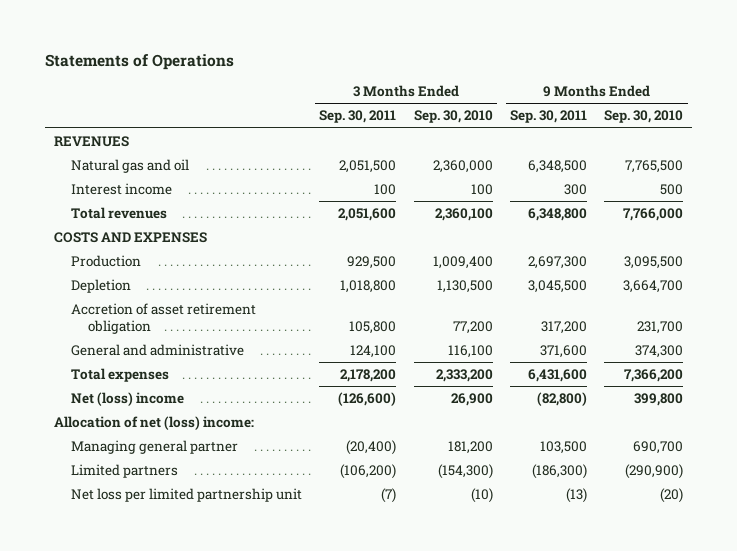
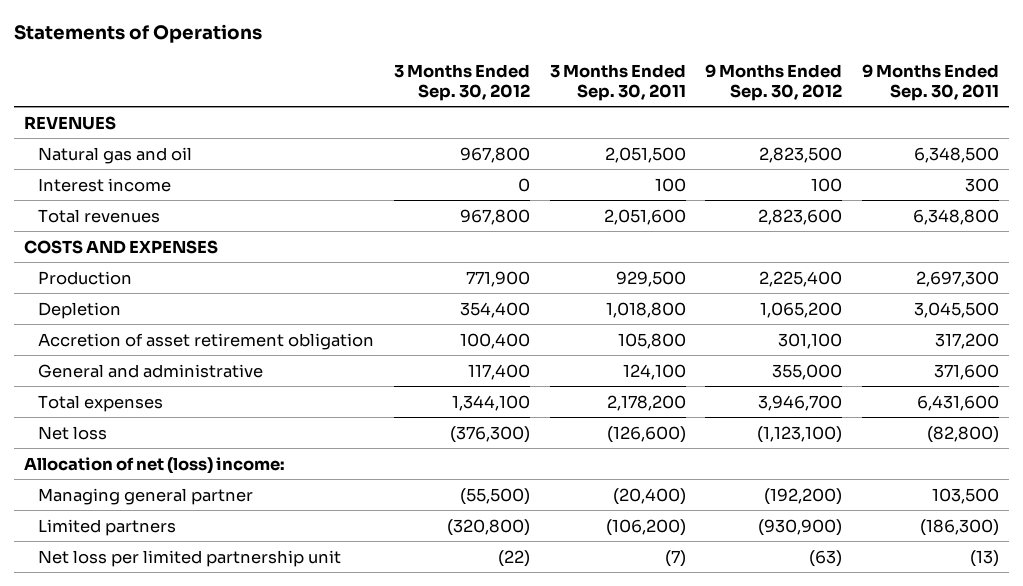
- | 3 Months Ended Sep. 30, 2011 | 3 Months Ended Sep. 30, 2010 | 9 Months Ended Sep. 30, 2011 | 9 Months Ended Sep. 30, 2010
+ | 3 Months Ended Sep. 30, 2012 | 3 Months Ended Sep. 30, 2011 | 9 Months Ended Sep. 30, 2012 | 9 Months Ended Sep. 30, 2011
- Net (loss) income | (126,600) | 26,900 | (82,800) | 399,800
+ Net loss | (376,300) | (126,600) | (1,123,100) | (82,800)

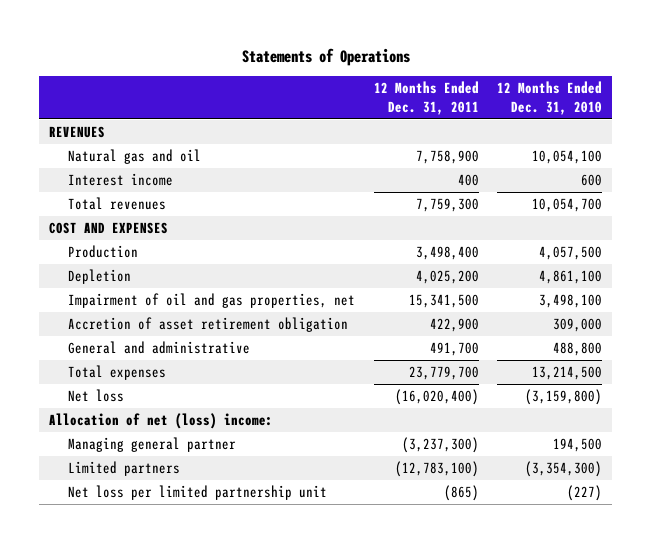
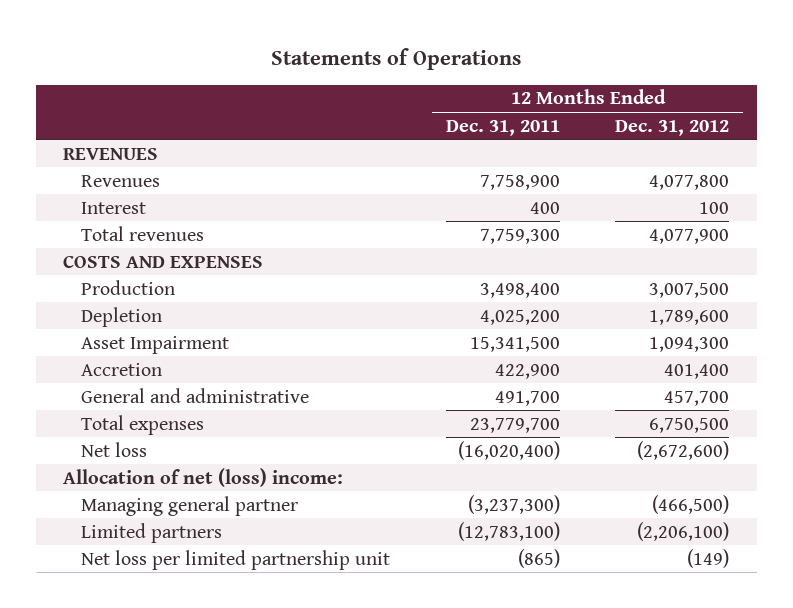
- | 12 Months Ended Dec. 31, 2011 | 12 Months Ended Dec. 31, 2010
+ | 12 Months Ended Dec. 31, 2011 | 12 Months Ended Dec. 31, 2012
- Natural gas and oil | 7,758,900 | 10,054,100
- Interest income | 400 | 600
+ Revenues | 7,758,900 | 4,077,800
+ Interest | 400 | 100
- COST AND EXPENSES
+ COSTS AND EXPENSES
- Impairment of oil and gas properties, net | 15,341,500 | 3,498,100
- Accretion of asset retirement obligation | 422,900 | 309,000
+ Asset Impairment | 15,341,500 | 1,094,300
+ Accretion | 422,900 | 401,400

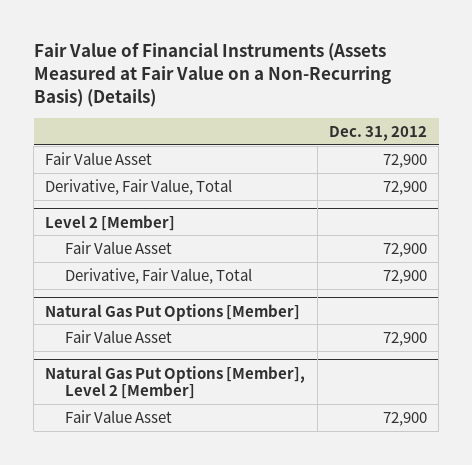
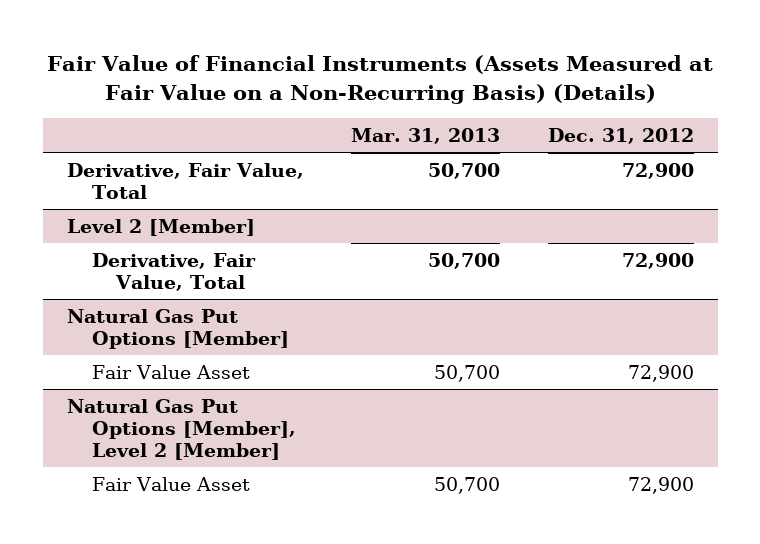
- | Dec. 31, 2012
+ | Mar. 31, 2013 | Dec. 31, 2012
- Fair Value Asset | 72,900
@ Level 2 [Member]
- Fair Value Asset | 72,900

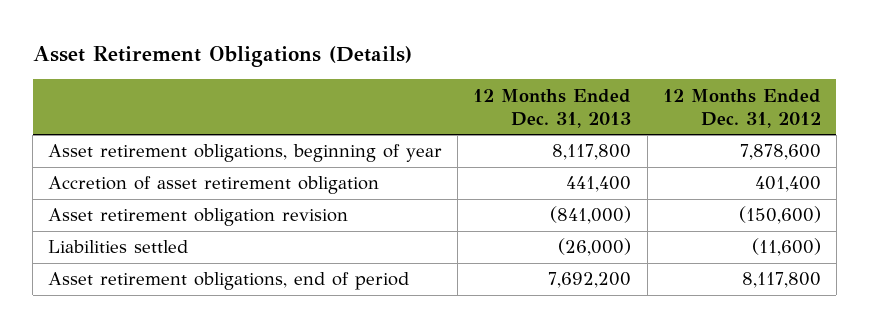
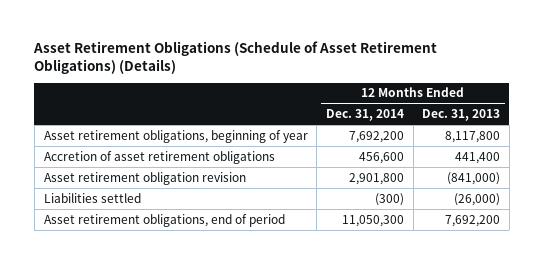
- Asset Retirement Obligations (Details)
+ Asset Retirement Obligations (Schedule of Asset Retirement Obligations) (Details)
- | 12 Months Ended Dec. 31, 2013 | 12 Months Ended Dec. 31, 2012
+ | 12 Months Ended Dec. 31, 2014 | 12 Months Ended Dec. 31, 2013
- Accretion of asset retirement obligation | 441,400 | 401,400
+ Accretion of asset retirement obligations | 456,600 | 441,400

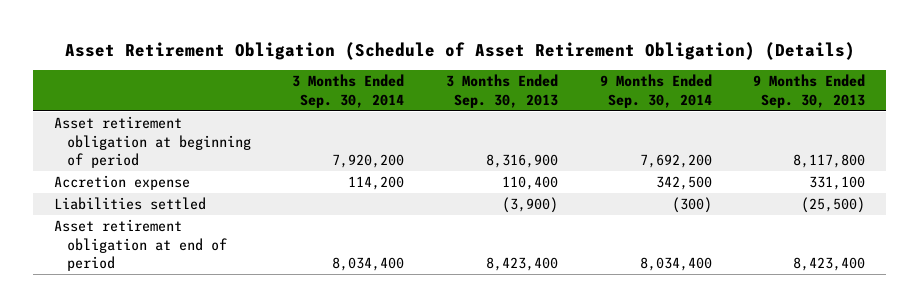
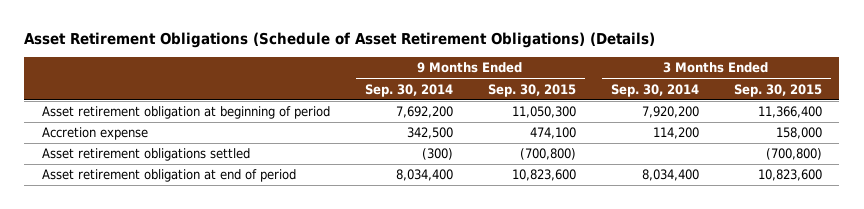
- Asset Retirement Obligation (Schedule of Asset Retirement Obligation) (Details)
+ Asset Retirement Obligations (Schedule of Asset Retirement Obligations) (Details)
- | 3 Months Ended Sep. 30, 2014 | 3 Months Ended Sep. 30, 2013 | 9 Months Ended Sep. 30, 2014 | 9 Months Ended Sep. 30, 2013
+ | 9 Months Ended Sep. 30, 2014 | 9 Months Ended Sep. 30, 2015 | 3 Months Ended Sep. 30, 2014 | 3 Months Ended Sep. 30, 2015
- Liabilities settled | | (3,900) | (300) | (25,500)
+ Asset retirement obligations settled | (300) | (700,800) | | (700,800)

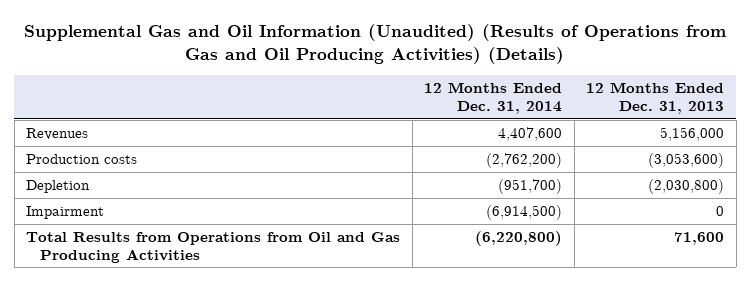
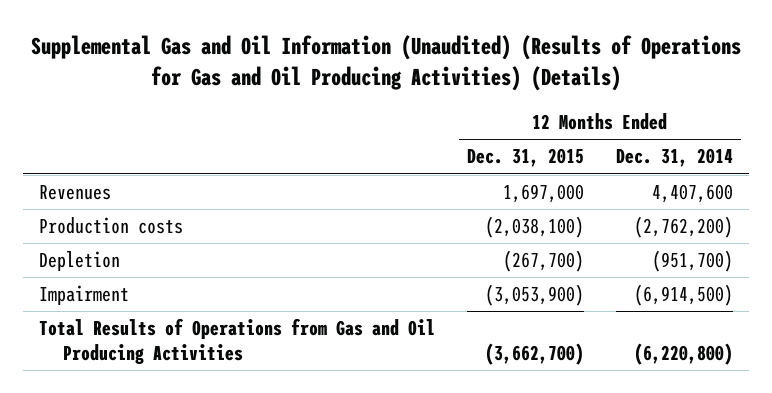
- Supplemental Gas and Oil Information (Unaudited) (Results of Operations from Gas and Oil Producing Activities) (Details)
+ Supplemental Gas and Oil Information (Unaudited) (Results of Operations for Gas and Oil Producing Activities) (Details)
- | 12 Months Ended Dec. 31, 2014 | 12 Months Ended Dec. 31, 2013
+ | 12 Months Ended Dec. 31, 2015 | 12 Months Ended Dec. 31, 2014
- Total Results from Operations from Oil and Gas Producing Activities | (6,220,800) | 71,600
+ Total Results of Operations from Gas and Oil Producing Activities | (3,662,700) | (6,220,800)

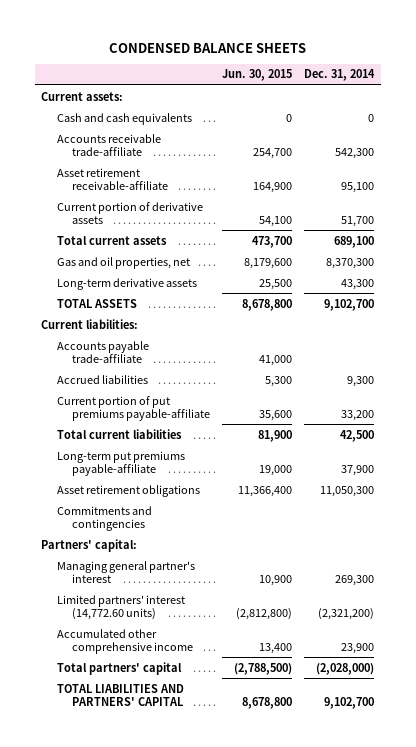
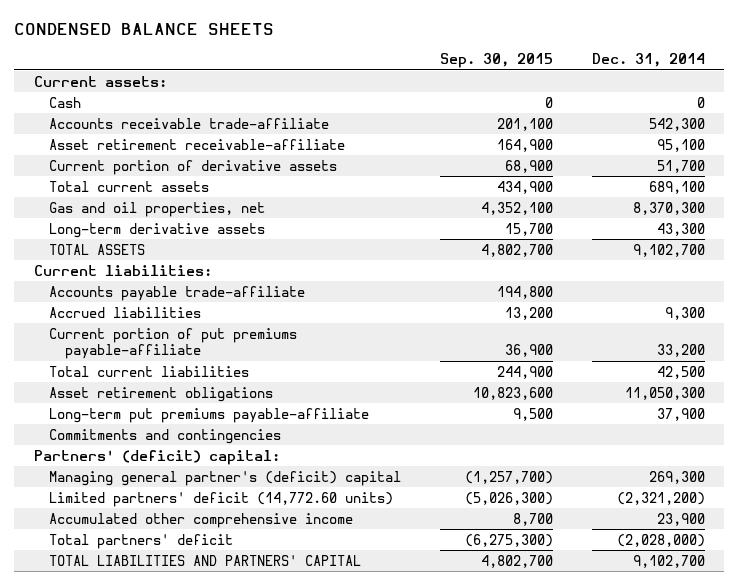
- | Jun. 30, 2015 | Dec. 31, 2014
+ | Sep. 30, 2015 | Dec. 31, 2014
- Cash and cash equivalents | 0 | 0
+ Cash | 0 | 0
moved down: Long-term put premiums payable-affiliate | 9,500 | 37,900
- Partners' capital:
- Managing general partner's interest | 10,900 | 269,300
- Limited partners' interest (14,772.60 units) | (2,812,800) | (2,321,200)
+ Partners' (deficit) capital:
+ Managing general partner's (deficit) capital | (1,257,700) | 269,300
+ Limited partners' deficit (14,772.60 units) | (5,026,300) | (2,321,200)
- Total partners' capital | (2,788,500) | (2,028,000)
+ Total partners' deficit | (6,275,300) | (2,028,000)

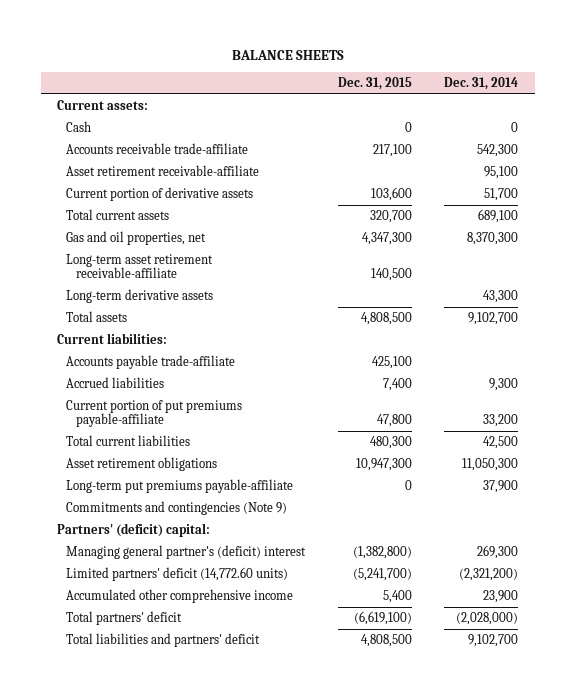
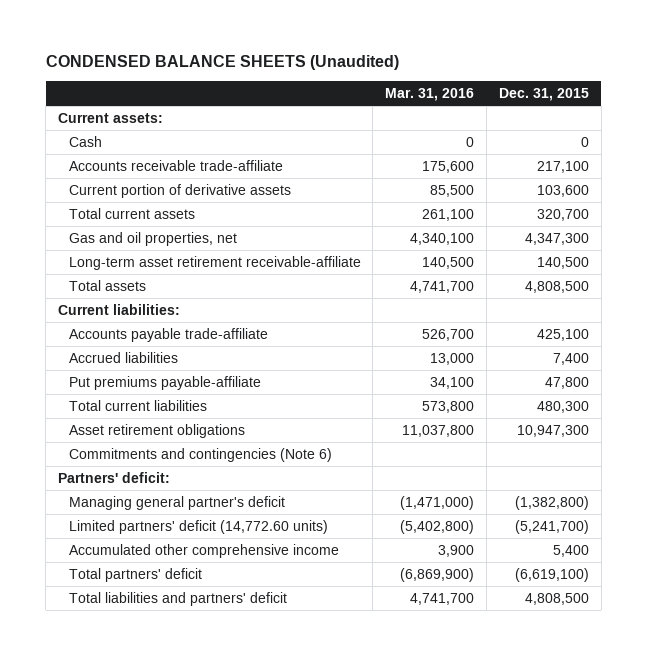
- BALANCE SHEETS
+ CONDENSED BALANCE SHEETS (Unaudited)
- | Dec. 31, 2015 | Dec. 31, 2014
+ | Mar. 31, 2016 | Dec. 31, 2015
- Asset retirement receivable-affiliate | | 95,100
- Long-term derivative assets | | 43,300
- Current portion of put premiums payable-affiliate | 47,800 | 33,200
+ Put premiums payable-affiliate | 34,100 | 47,800
- Long-term put premiums payable-affiliate | 0 | 37,900
- Commitments and contingencies (Note 9)
- Partners' (deficit) capital:
- Managing general partner's (deficit) interest | (1,382,800) | 269,300
+ Commitments and contingencies (Note 6)
+ Partners' deficit:
+ Managing general partner's deficit | (1,471,000) | (1,382,800)

